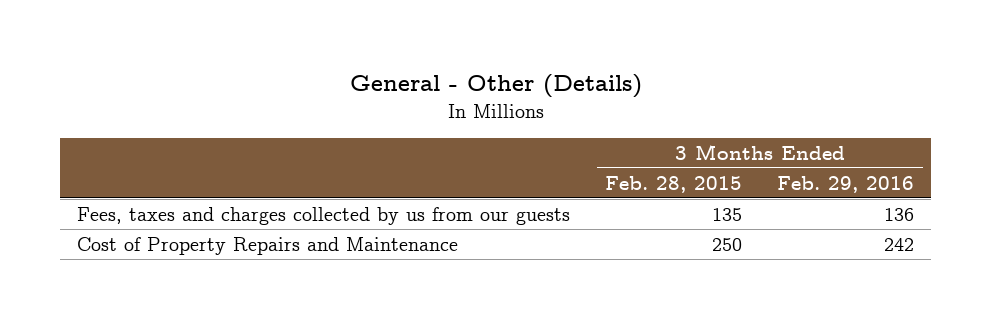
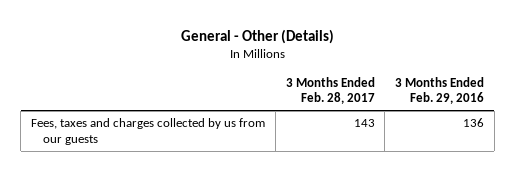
- | 3 Months Ended Feb. 28, 2015 | 3 Months Ended Feb. 29, 2016
+ | 3 Months Ended Feb. 28, 2017 | 3 Months Ended Feb. 29, 2016
- Cost of Property Repairs and Maintenance | 250 | 242

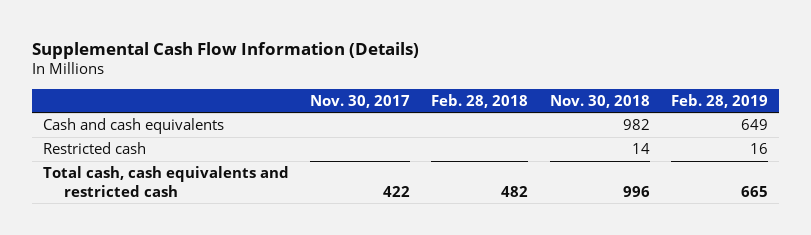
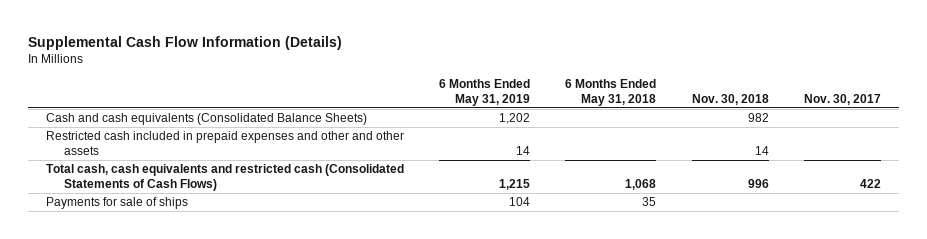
- | Nov. 30, 2017 | Feb. 28, 2018 | Nov. 30, 2018 | Feb. 28, 2019
+ | 6 Months Ended May 31, 2019 | 6 Months Ended May 31, 2018 | Nov. 30, 2018 | Nov. 30, 2017
- Cash and cash equivalents | | | 982 | 649
- Restricted cash | | | 14 | 16
- Total cash, cash equivalents and restricted cash | 422 | 482 | 996 | 665
+ Cash and cash equivalents (Consolidated Balance Sheets) | 1,202 | | 982 |
+ Restricted cash included in prepaid expenses and other and other assets | 14 | | 14 |
+ Total cash, cash equivalents and restricted cash (Consolidated Statements of Cash Flows) | 1,215 | 1,068 | 996 | 422
+ Payments for sale of ships | 104 | 35 | |

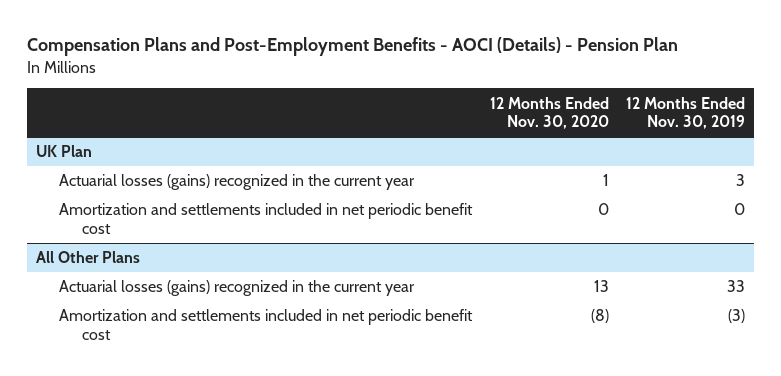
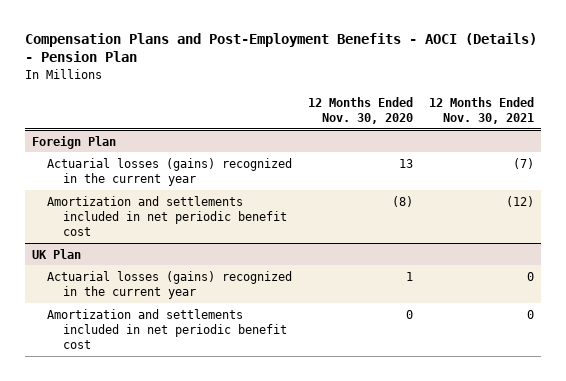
- | 12 Months Ended Nov. 30, 2020 | 12 Months Ended Nov. 30, 2019
+ | 12 Months Ended Nov. 30, 2020 | 12 Months Ended Nov. 30, 2021
+ Foreign Plan
+ Actuarial losses (gains) recognized in the current year | 13 | (7)
+ Amortization and settlements included in net periodic benefit cost | (8) | (12)
- All Other Plans
- Actuarial losses (gains) recognized in the current year | 13 | 33
- Amortization and settlements included in net periodic benefit cost | (8) | (3)

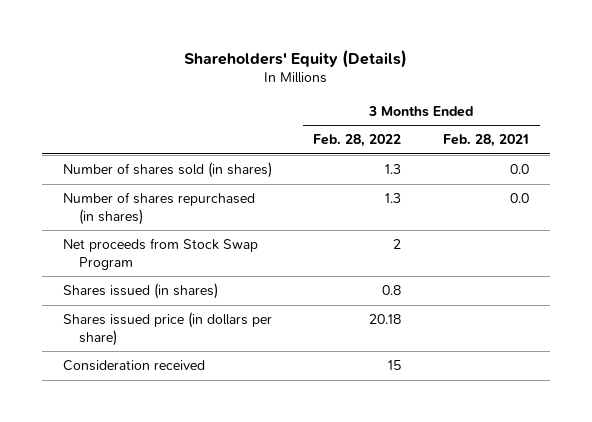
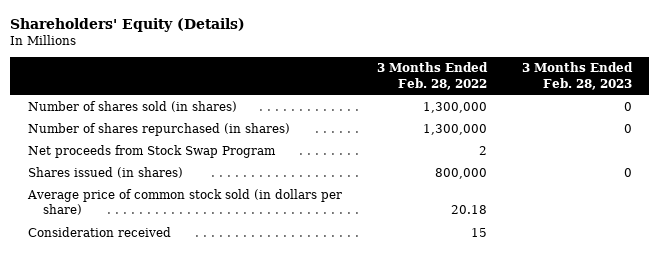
- | 3 Months Ended Feb. 28, 2022 | 3 Months Ended Feb. 28, 2021
+ | 3 Months Ended Feb. 28, 2022 | 3 Months Ended Feb. 28, 2023
- Number of shares sold (in shares) | 1.3 | 0.0
- Number of shares repurchased (in shares) | 1.3 | 0.0
+ Number of shares sold (in shares) | 1,300,000 | 0
+ Number of shares repurchased (in shares) | 1,300,000 | 0
- Shares issued (in shares) | 0.8 |
- Shares issued price (in dollars per share) | 20.18 |
+ Shares issued (in shares) | 800,000 | 0
+ Average price of common stock sold (in dollars per share) | 20.18 |

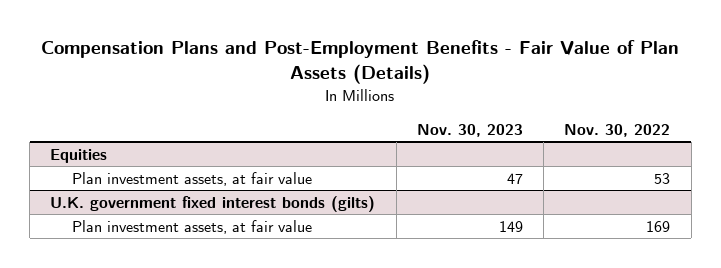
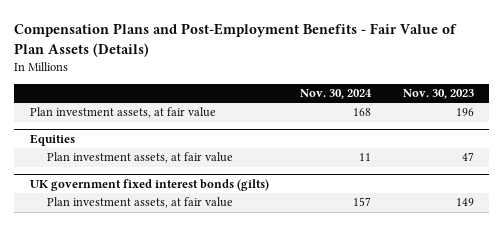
- | Nov. 30, 2023 | Nov. 30, 2022
+ | Nov. 30, 2024 | Nov. 30, 2023
+ Plan investment assets, at fair value | 168 | 196
- U.K. government fixed interest bonds (gilts)
+ UK government fixed interest bonds (gilts)

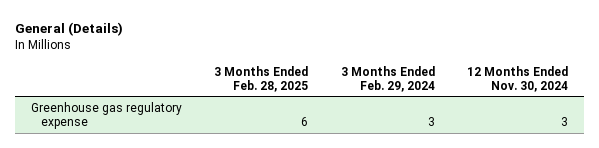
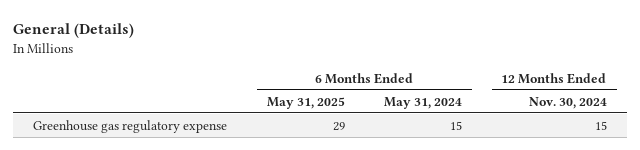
- | 3 Months Ended Feb. 28, 2025 | 3 Months Ended Feb. 29, 2024 | 12 Months Ended Nov. 30, 2024
+ | 6 Months Ended May 31, 2025 | 6 Months Ended May 31, 2024 | 12 Months Ended Nov. 30, 2024
- Greenhouse gas regulatory expense | 6 | 3 | 3
+ Greenhouse gas regulatory expense | 29 | 15 | 15

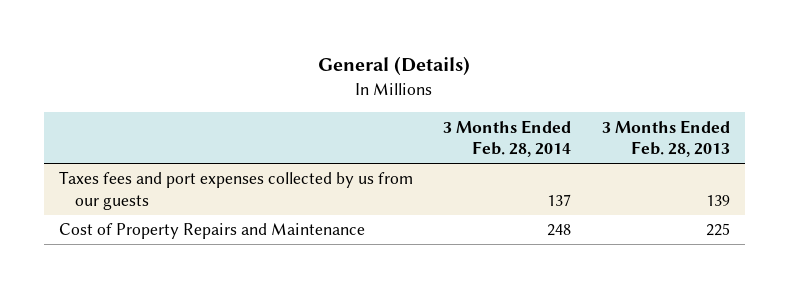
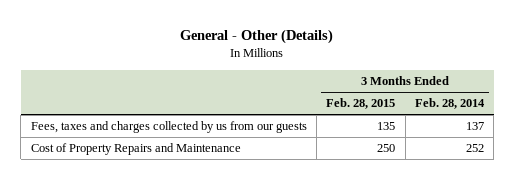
- General (Details)
+ General - Other (Details)
- | 3 Months Ended Feb. 28, 2014 | 3 Months Ended Feb. 28, 2013
+ | 3 Months Ended Feb. 28, 2015 | 3 Months Ended Feb. 28, 2014
- Taxes fees and port expenses collected by us from our guests | 137 | 139
- Cost of Property Repairs and Maintenance | 248 | 225
+ Fees, taxes and charges collected by us from our guests | 135 | 137
+ Cost of Property Repairs and Maintenance | 250 | 252

